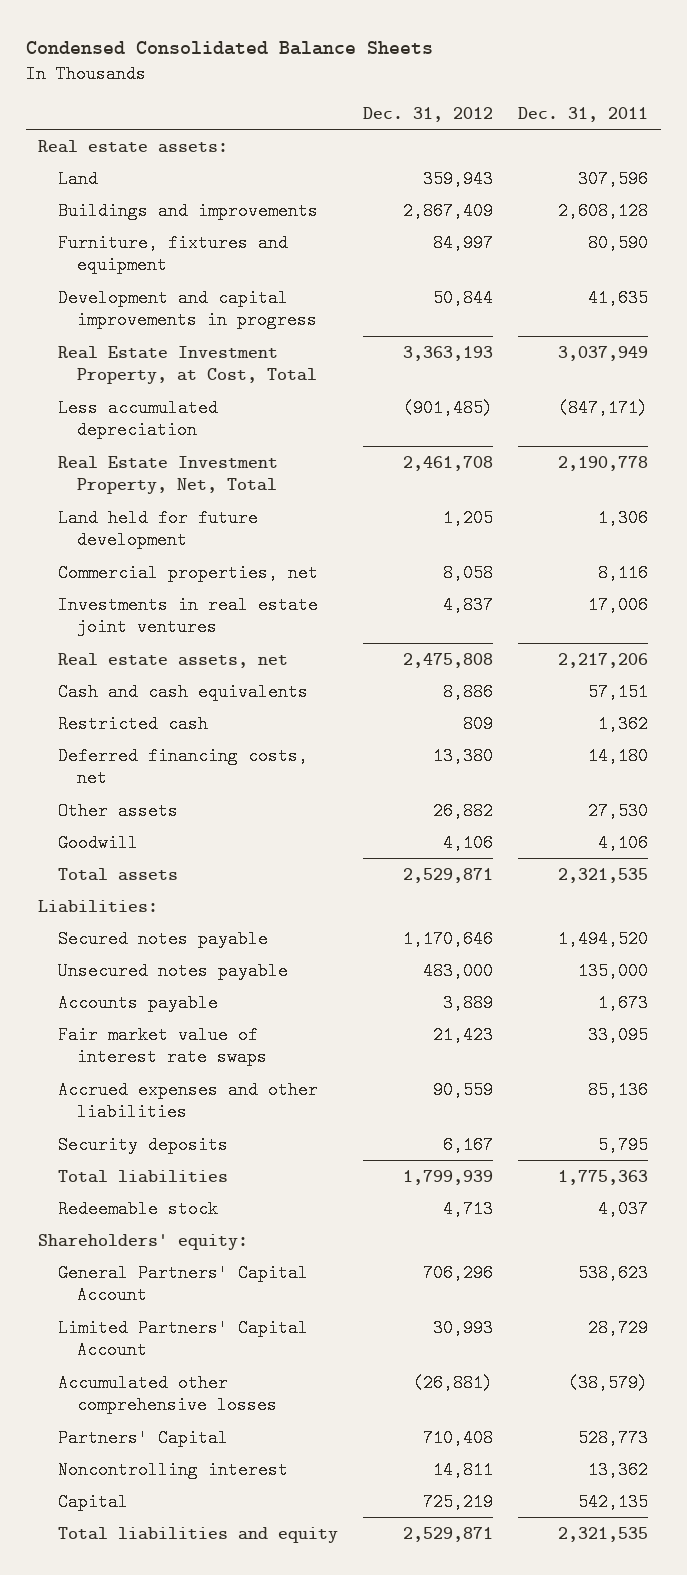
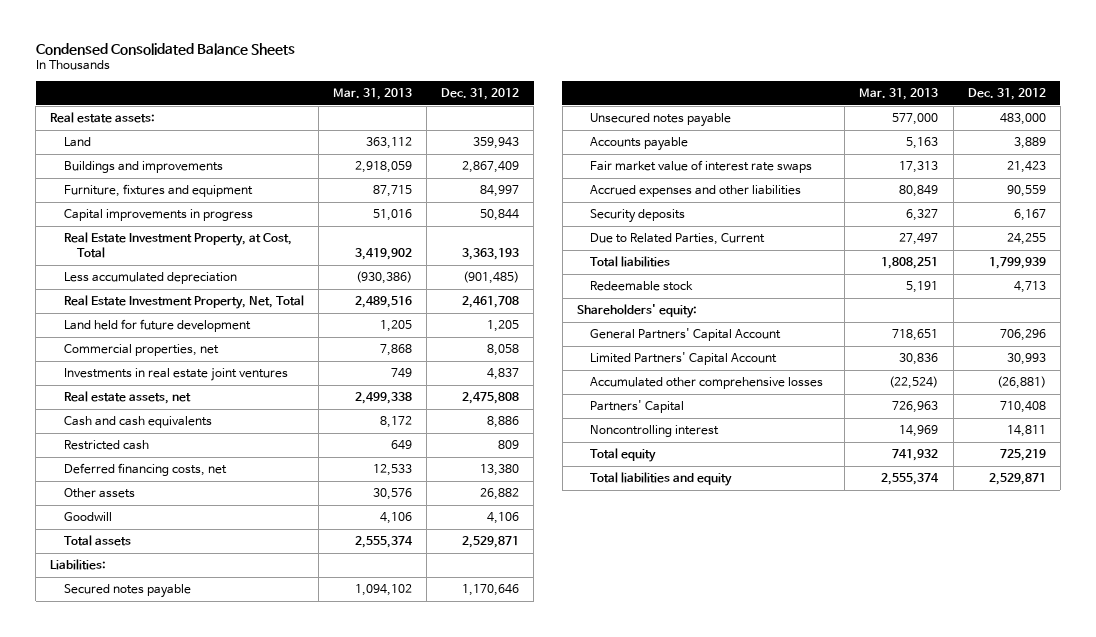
- | Dec. 31, 2012 | Dec. 31, 2011
+ | Mar. 31, 2013 | Dec. 31, 2012
- Development and capital improvements in progress | 50,844 | 41,635
+ Capital improvements in progress | 51,016 | 50,844
+ Due to Related Parties, Current | 27,497 | 24,255
- Capital | 725,219 | 542,135
+ Total equity | 741,932 | 725,219

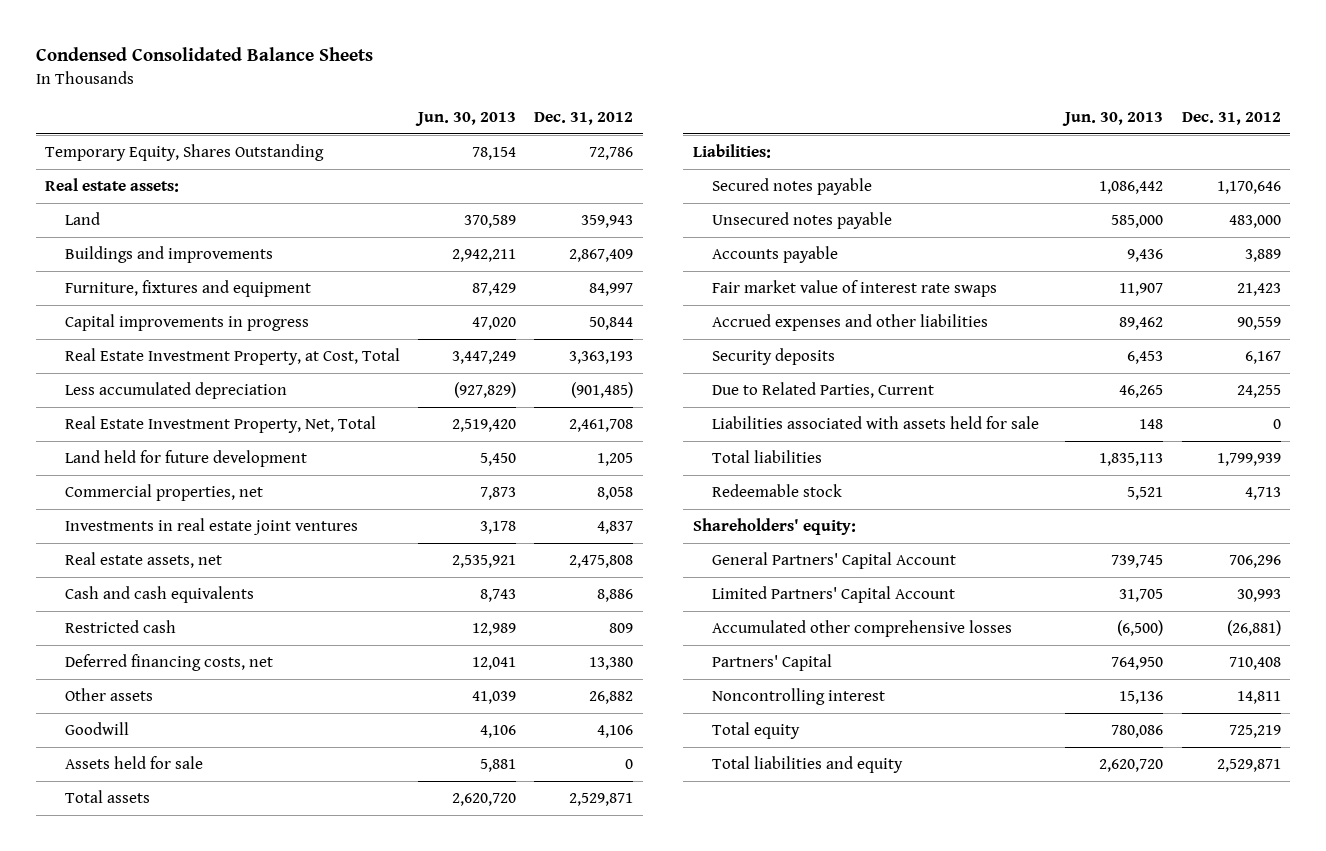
- | Mar. 31, 2013 | Dec. 31, 2012
+ | Jun. 30, 2013 | Dec. 31, 2012
+ Temporary Equity, Shares Outstanding | 78,154 | 72,786
+ Assets held for sale | 5,881 | 0
+ Liabilities associated with assets held for sale | 148 | 0

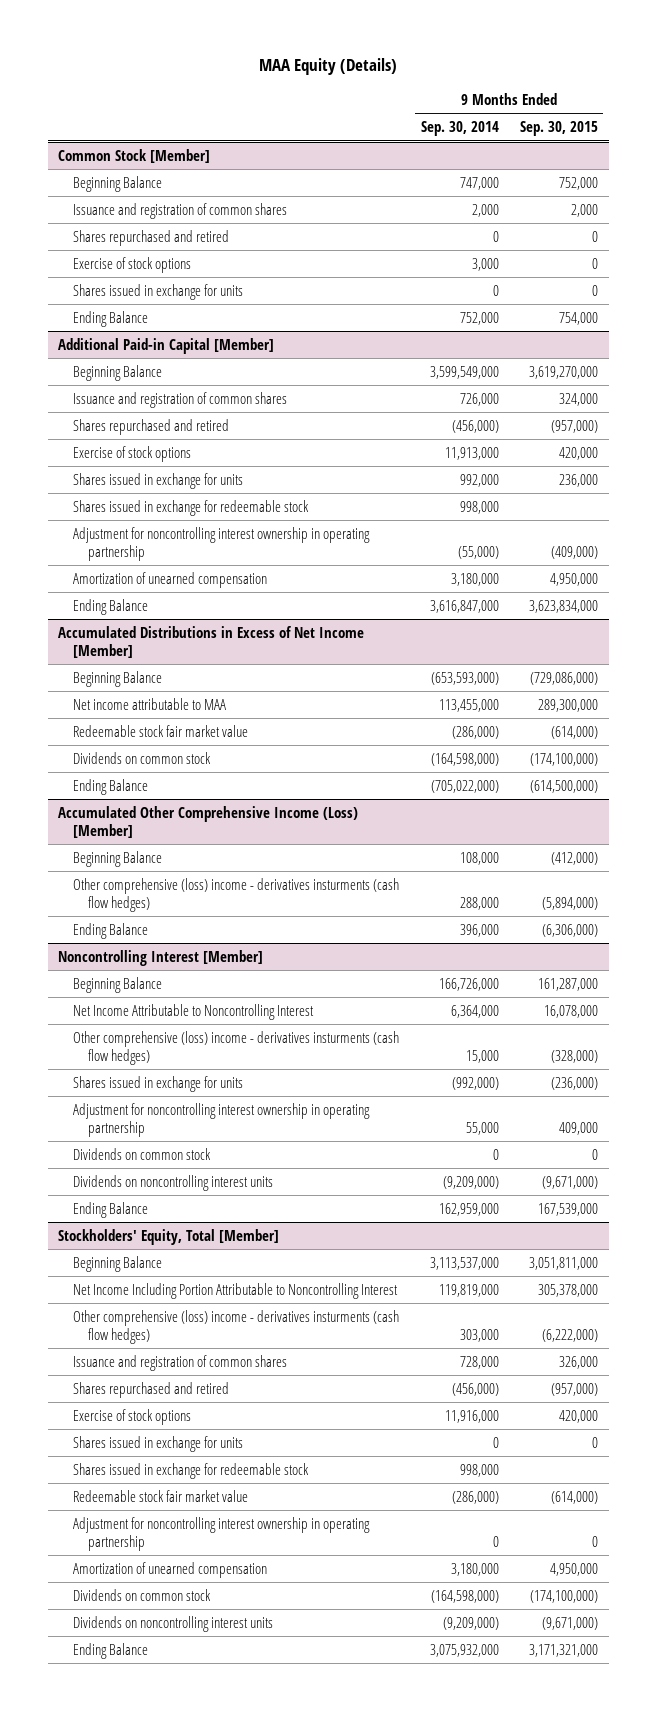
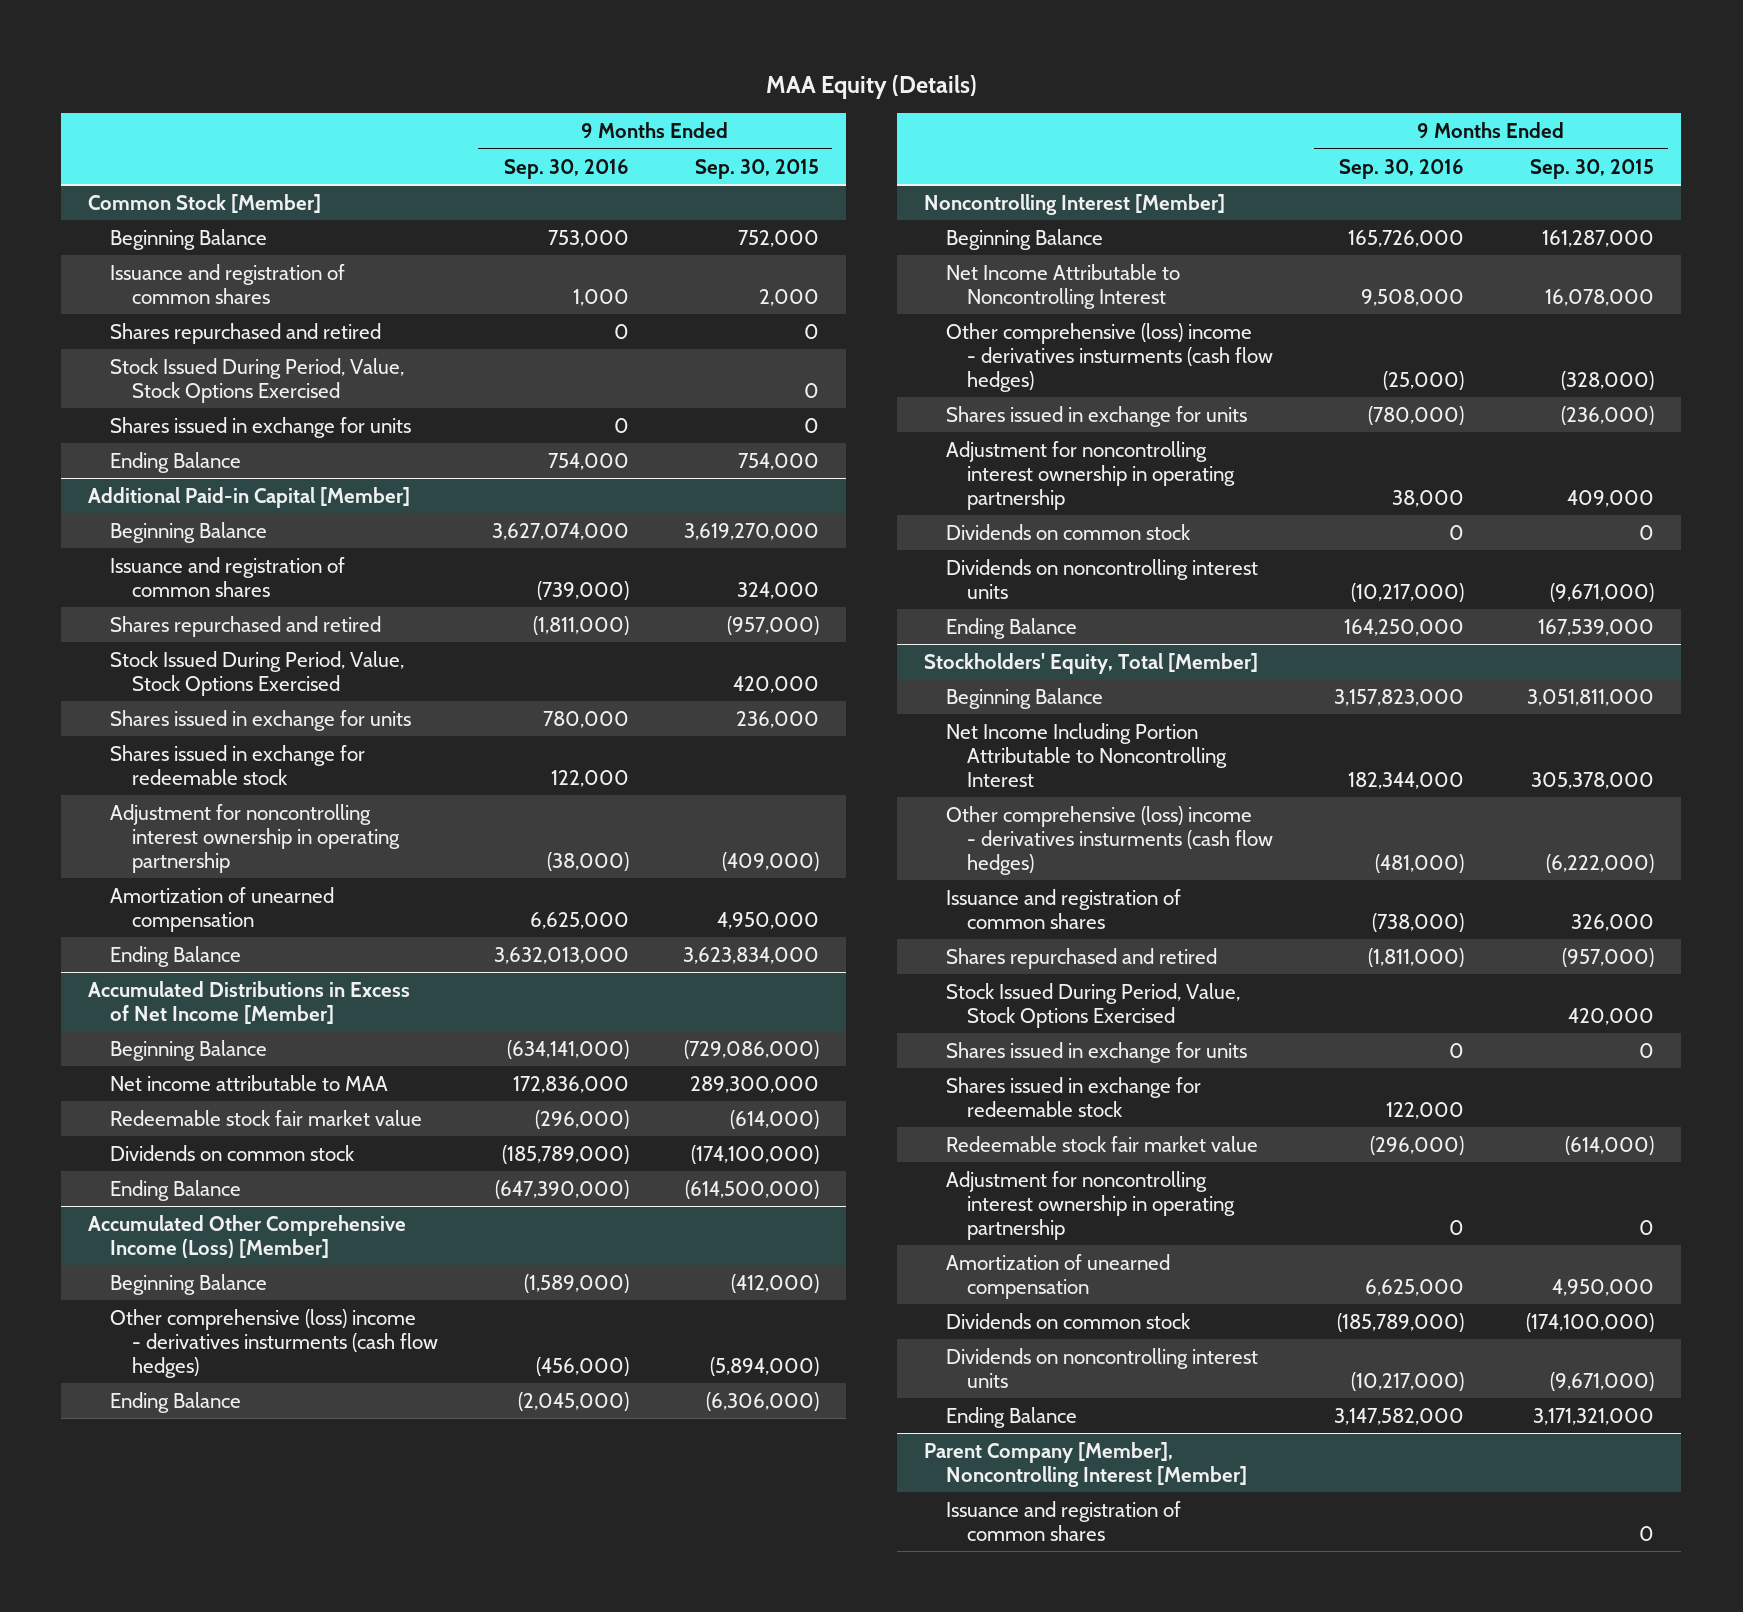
- | 9 Months Ended Sep. 30, 2014 | 9 Months Ended Sep. 30, 2015
+ | 9 Months Ended Sep. 30, 2016 | 9 Months Ended Sep. 30, 2015
@ Common Stock [Member]
- Exercise of stock options | 3,000 | 0
+ Stock Issued During Period, Value, Stock Options Exercised | | 0
@ Additional Paid-in Capital [Member]
- Exercise of stock options | 11,913,000 | 420,000
+ Stock Issued During Period, Value, Stock Options Exercised | | 420,000
@ Stockholders' Equity, Total [Member]
- Exercise of stock options | 11,916,000 | 420,000
+ Stock Issued During Period, Value, Stock Options Exercised | | 420,000
+ Parent Company [Member], Noncontrolling Interest [Member]
+ Issuance and registration of common shares | | 0

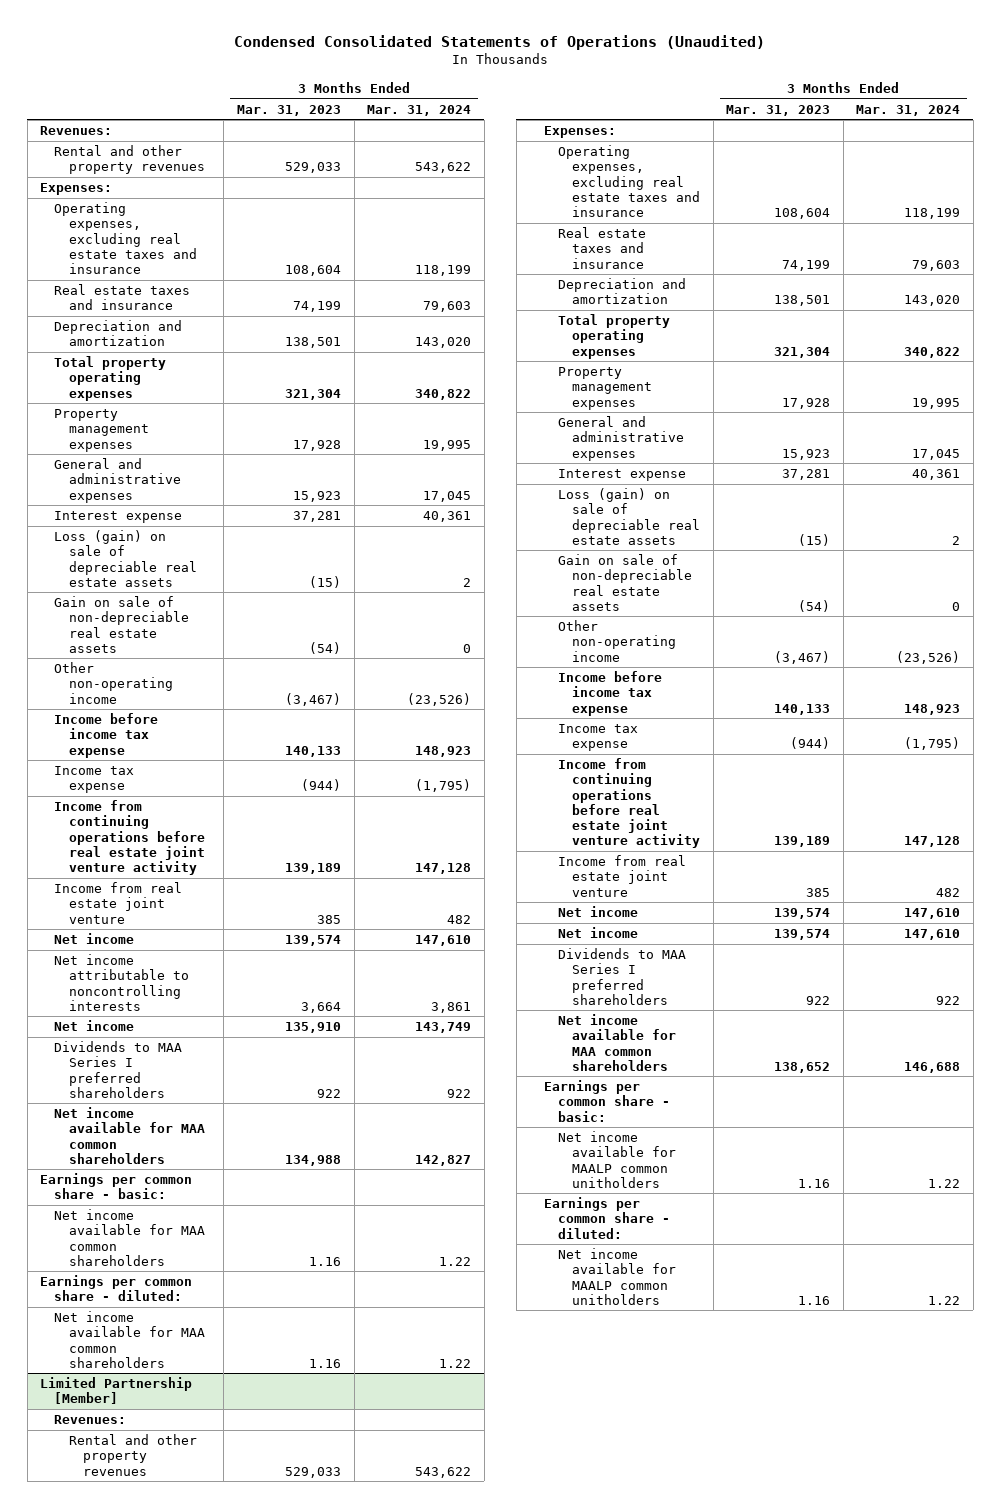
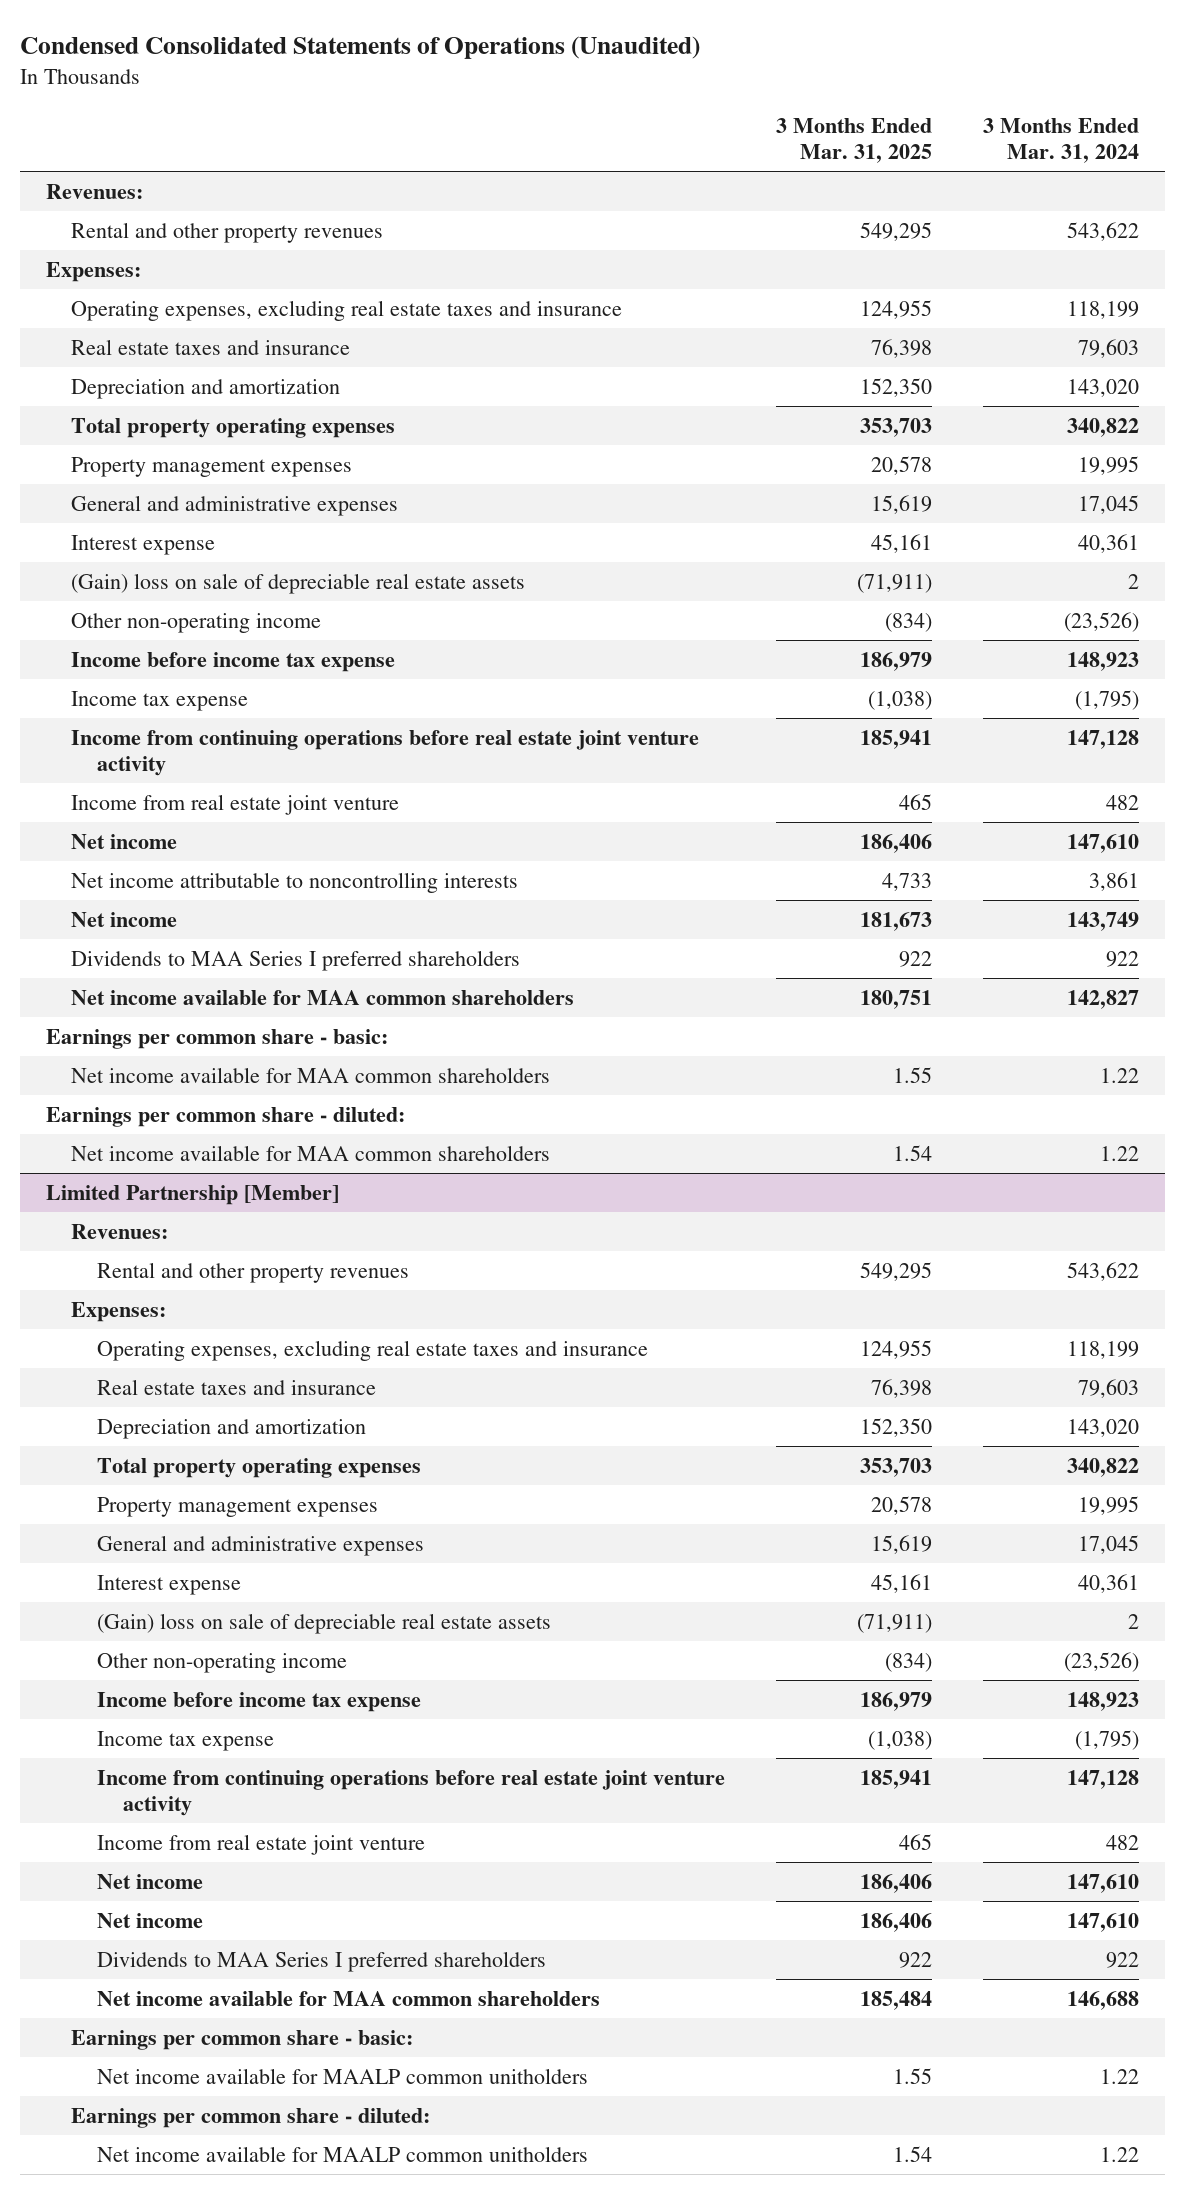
- | 3 Months Ended Mar. 31, 2023 | 3 Months Ended Mar. 31, 2024
+ | 3 Months Ended Mar. 31, 2025 | 3 Months Ended Mar. 31, 2024
- Loss (gain) on sale of depreciable real estate assets | (15) | 2
- Gain on sale of non-depreciable real estate assets | (54) | 0
+ (Gain) loss on sale of depreciable real estate assets | (71,911) | 2
@ Limited Partnership [Member]
- Loss (gain) on sale of depreciable real estate assets | (15) | 2
- Gain on sale of non-depreciable real estate assets | (54) | 0
+ (Gain) loss on sale of depreciable real estate assets | (71,911) | 2

